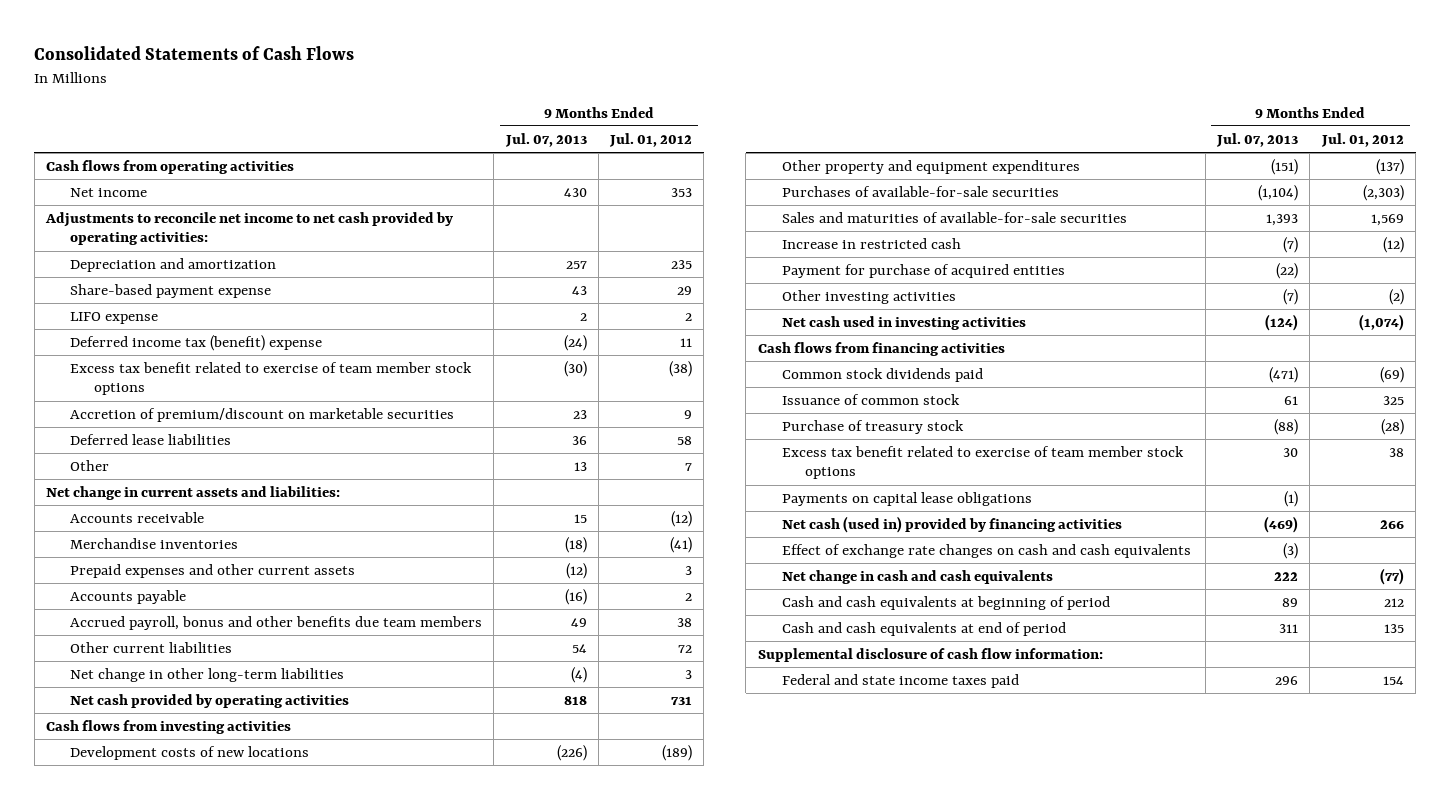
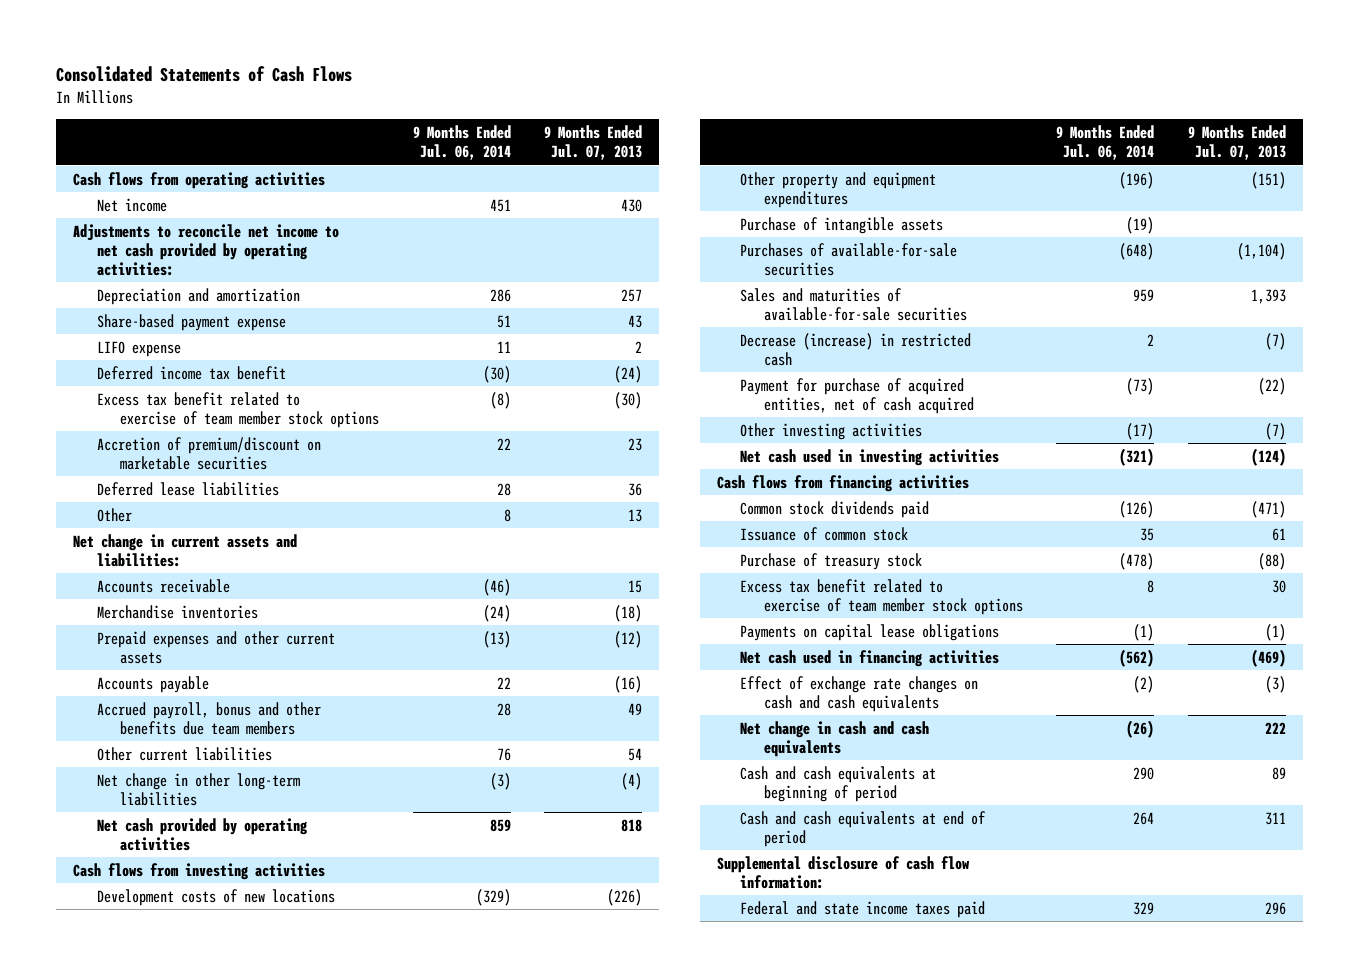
- | 9 Months Ended Jul. 07, 2013 | 9 Months Ended Jul. 01, 2012
+ | 9 Months Ended Jul. 06, 2014 | 9 Months Ended Jul. 07, 2013
- Deferred income tax (benefit) expense | (24) | 11
+ Deferred income tax benefit | (30) | (24)
+ Purchase of intangible assets | (19) |
- Increase in restricted cash | (7) | (12)
- Payment for purchase of acquired entities | (22) |
+ Decrease (increase) in restricted cash | 2 | (7)
+ Payment for purchase of acquired entities, net of cash acquired | (73) | (22)
- Net cash (used in) provided by financing activities | (469) | 266
+ Net cash used in financing activities | (562) | (469)

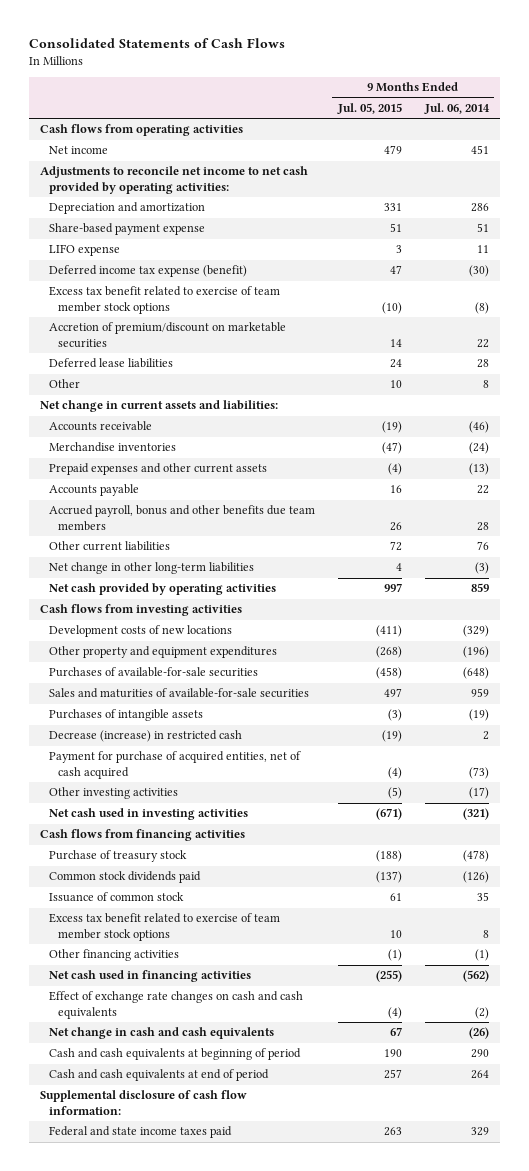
- | 9 Months Ended Jul. 06, 2014 | 9 Months Ended Jul. 07, 2013
+ | 9 Months Ended Jul. 05, 2015 | 9 Months Ended Jul. 06, 2014
- Deferred income tax benefit | (30) | (24)
+ Deferred income tax expense (benefit) | 47 | (30)
- Purchase of intangible assets | (19) |
+ Purchases of intangible assets | (3) | (19)
moved up: Purchase of treasury stock | (188) | (478)
- Payments on capital lease obligations | (1) | (1)
+ Other financing activities | (1) | (1)

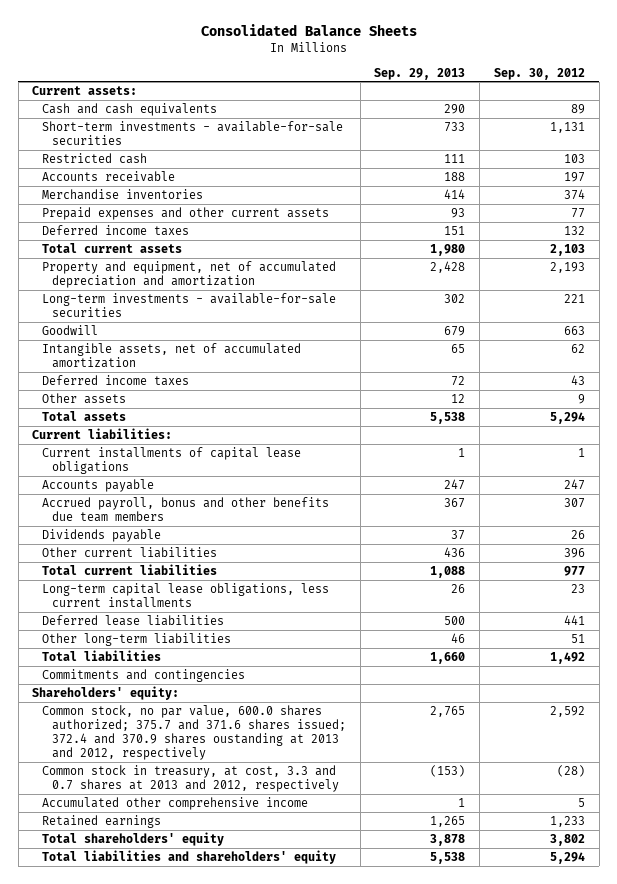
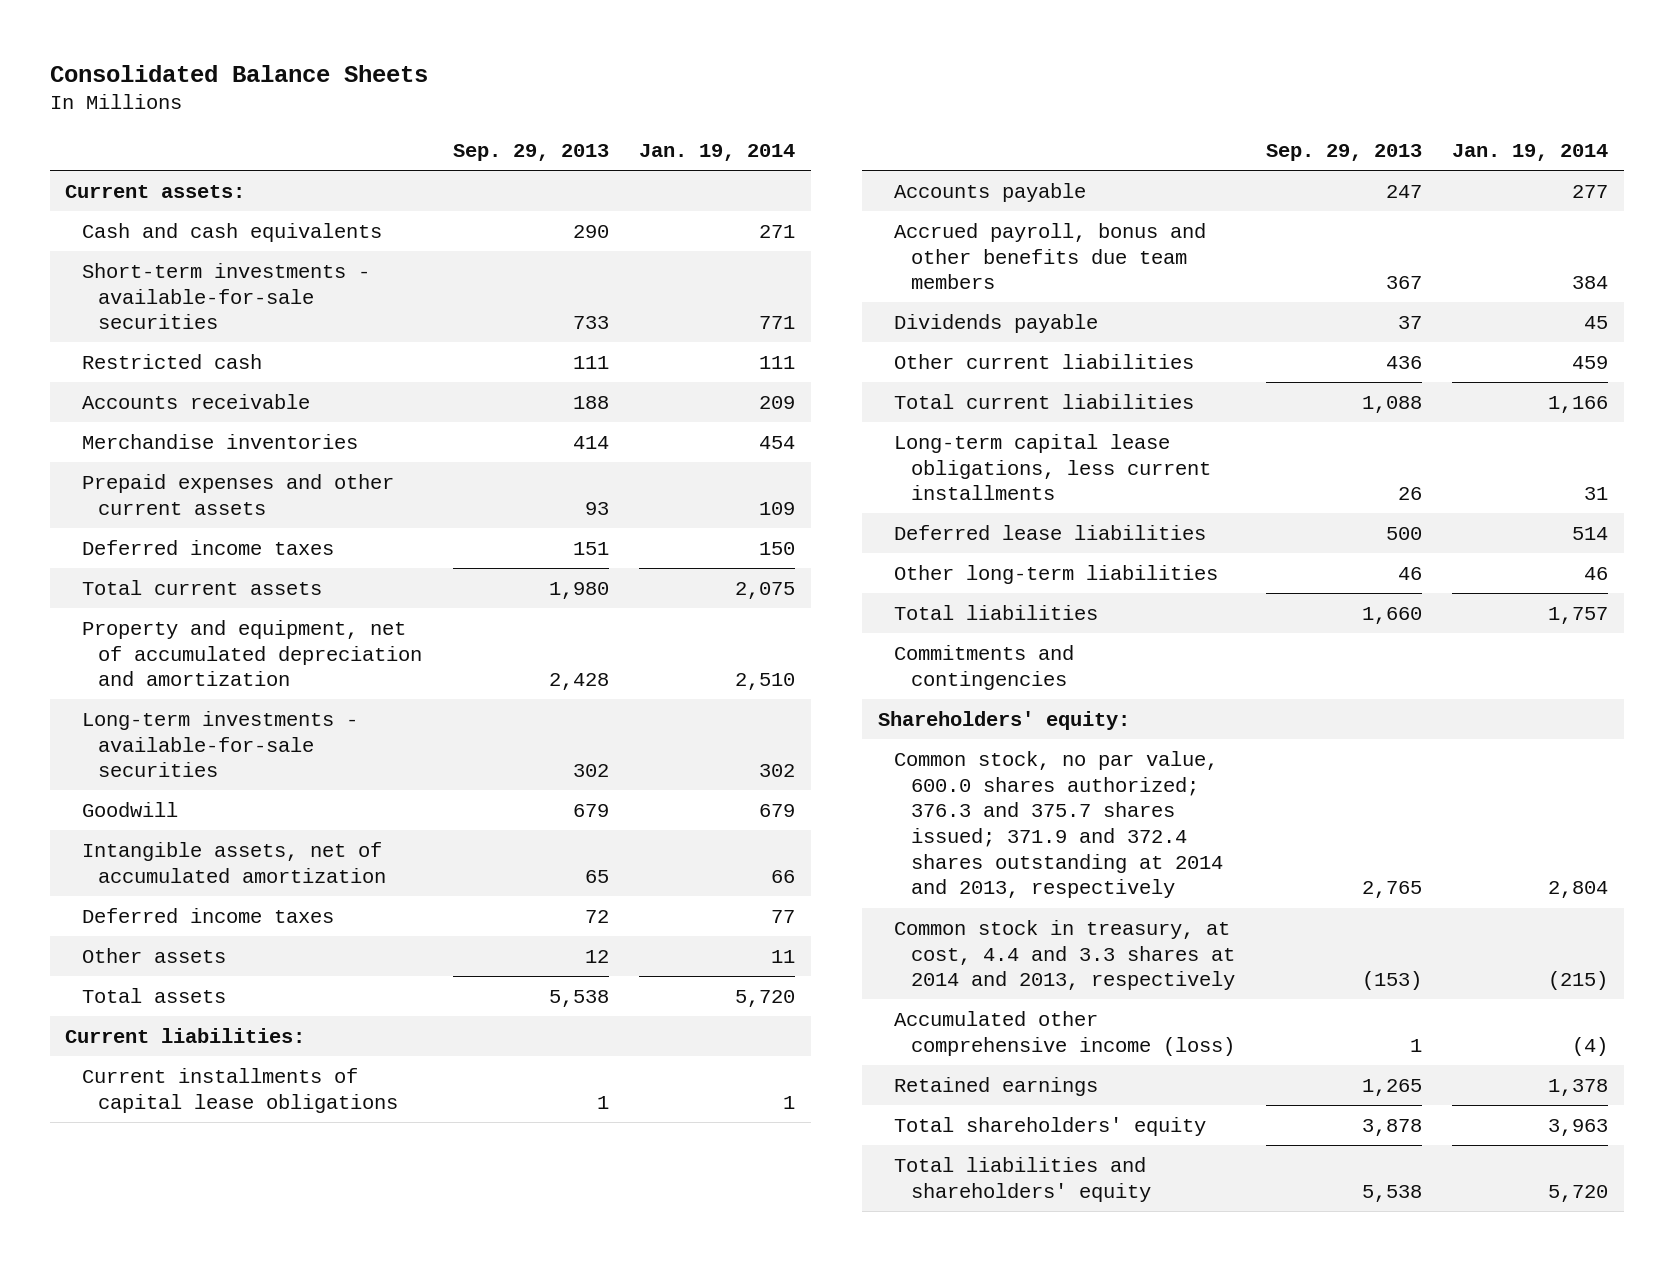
- | Sep. 29, 2013 | Sep. 30, 2012
+ | Sep. 29, 2013 | Jan. 19, 2014
- Common stock, no par value, 600.0 shares authorized; 375.7 and 371.6 shares issued; 372.4 and 370.9 shares oustanding at 2013 and 2012, respectively | 2,765 | 2,592
- Common stock in treasury, at cost, 3.3 and 0.7 shares at 2013 and 2012, respectively | (153) | (28)
- Accumulated other comprehensive income | 1 | 5
+ Common stock, no par value, 600.0 shares authorized; 376.3 and 375.7 shares issued; 371.9 and 372.4 shares outstanding at 2014 and 2013, respectively | 2,765 | 2,804
+ Common stock in treasury, at cost, 4.4 and 3.3 shares at 2014 and 2013, respectively | (153) | (215)
+ Accumulated other comprehensive income (loss) | 1 | (4)

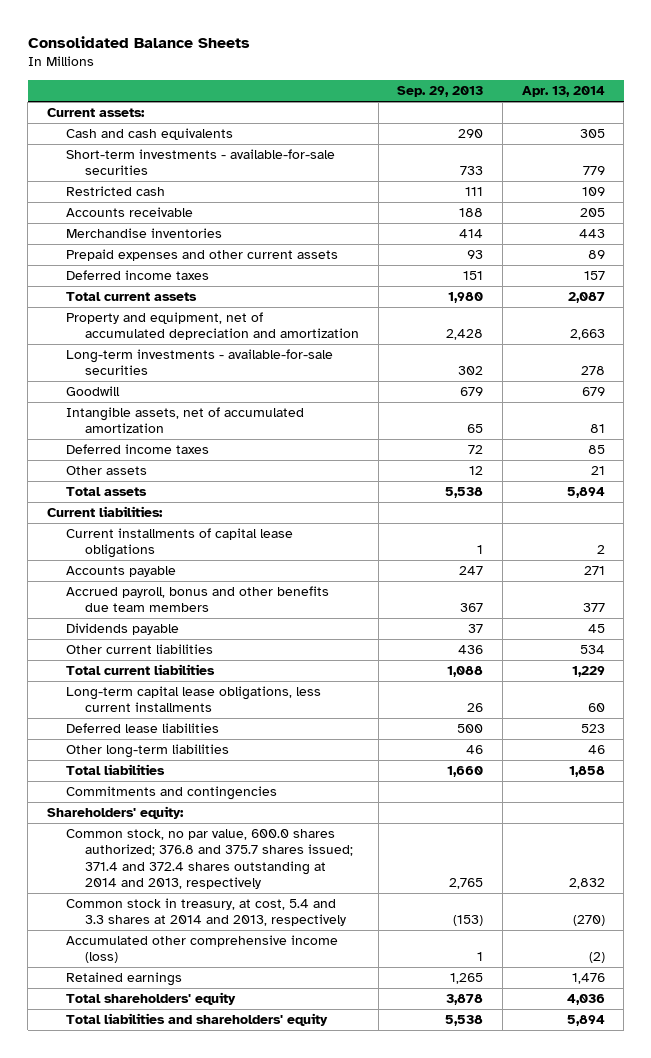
- | Sep. 29, 2013 | Jan. 19, 2014
+ | Sep. 29, 2013 | Apr. 13, 2014
- Common stock, no par value, 600.0 shares authorized; 376.3 and 375.7 shares issued; 371.9 and 372.4 shares outstanding at 2014 and 2013, respectively | 2,765 | 2,804
- Common stock in treasury, at cost, 4.4 and 3.3 shares at 2014 and 2013, respectively | (153) | (215)
+ Common stock, no par value, 600.0 shares authorized; 376.8 and 375.7 shares issued; 371.4 and 372.4 shares outstanding at 2014 and 2013, respectively | 2,765 | 2,832
+ Common stock in treasury, at cost, 5.4 and 3.3 shares at 2014 and 2013, respectively | (153) | (270)

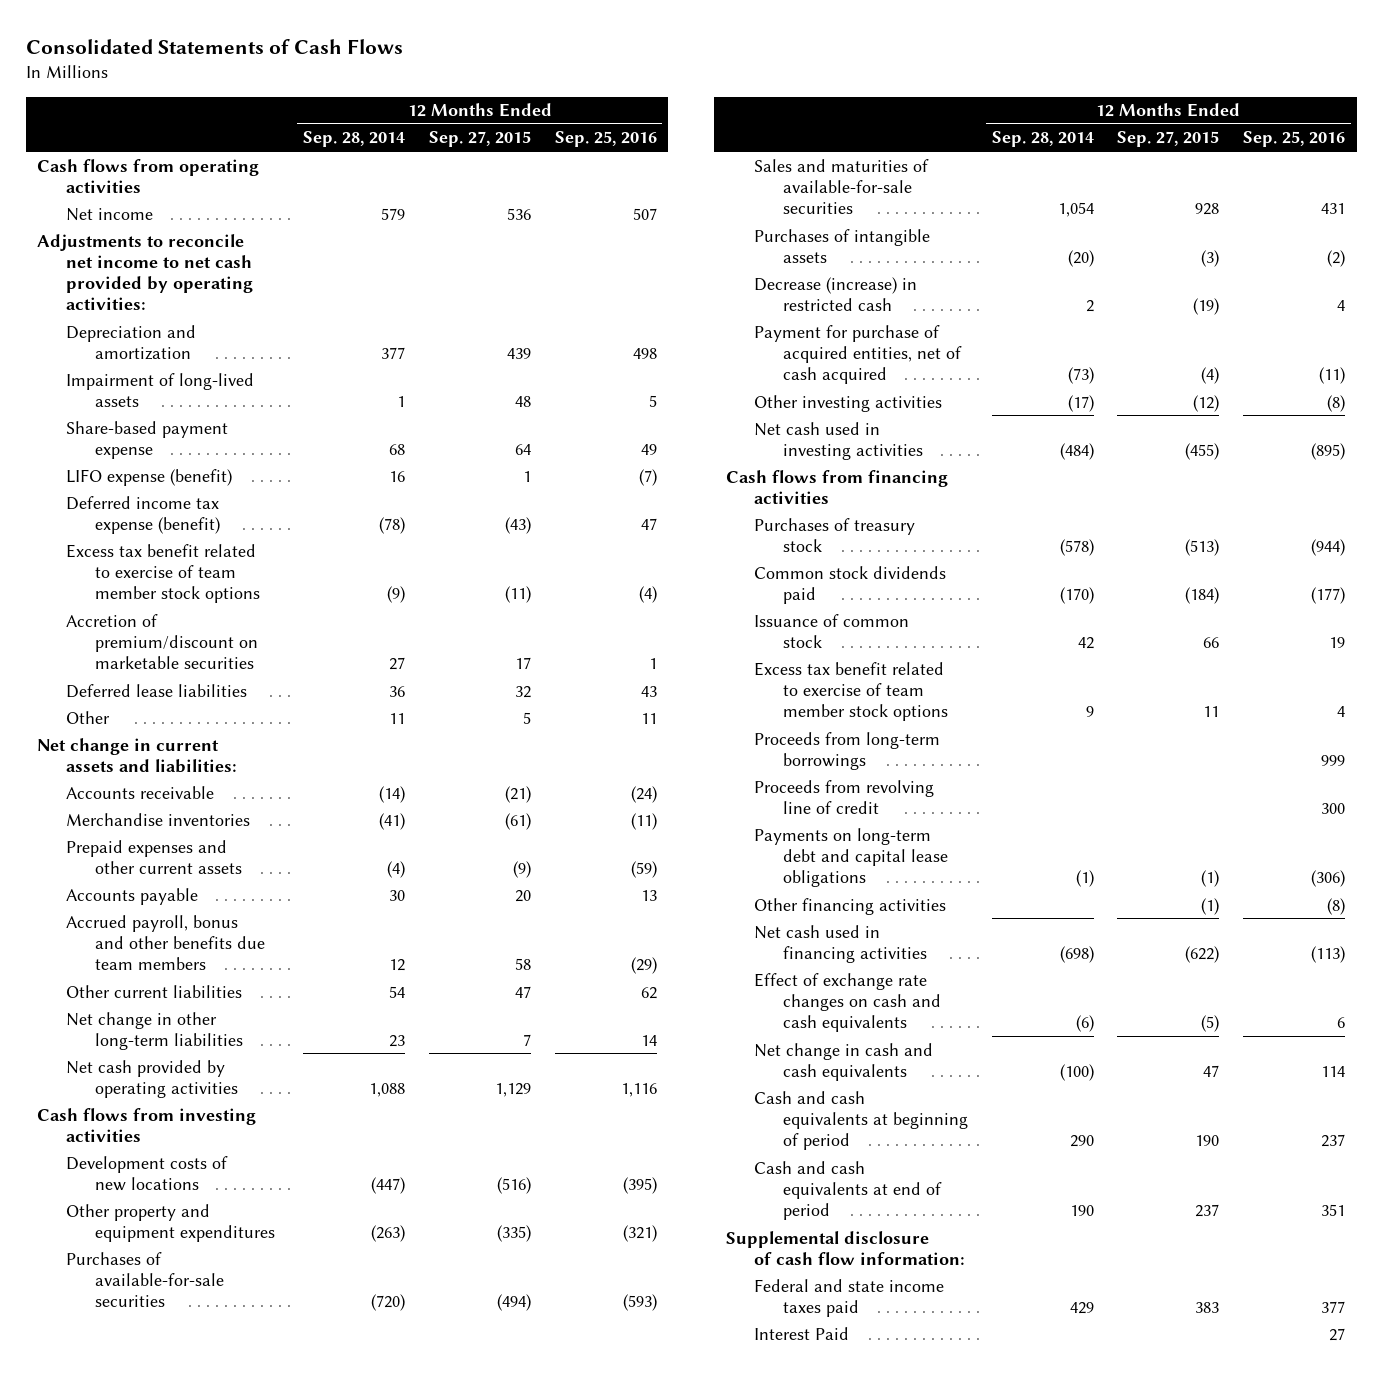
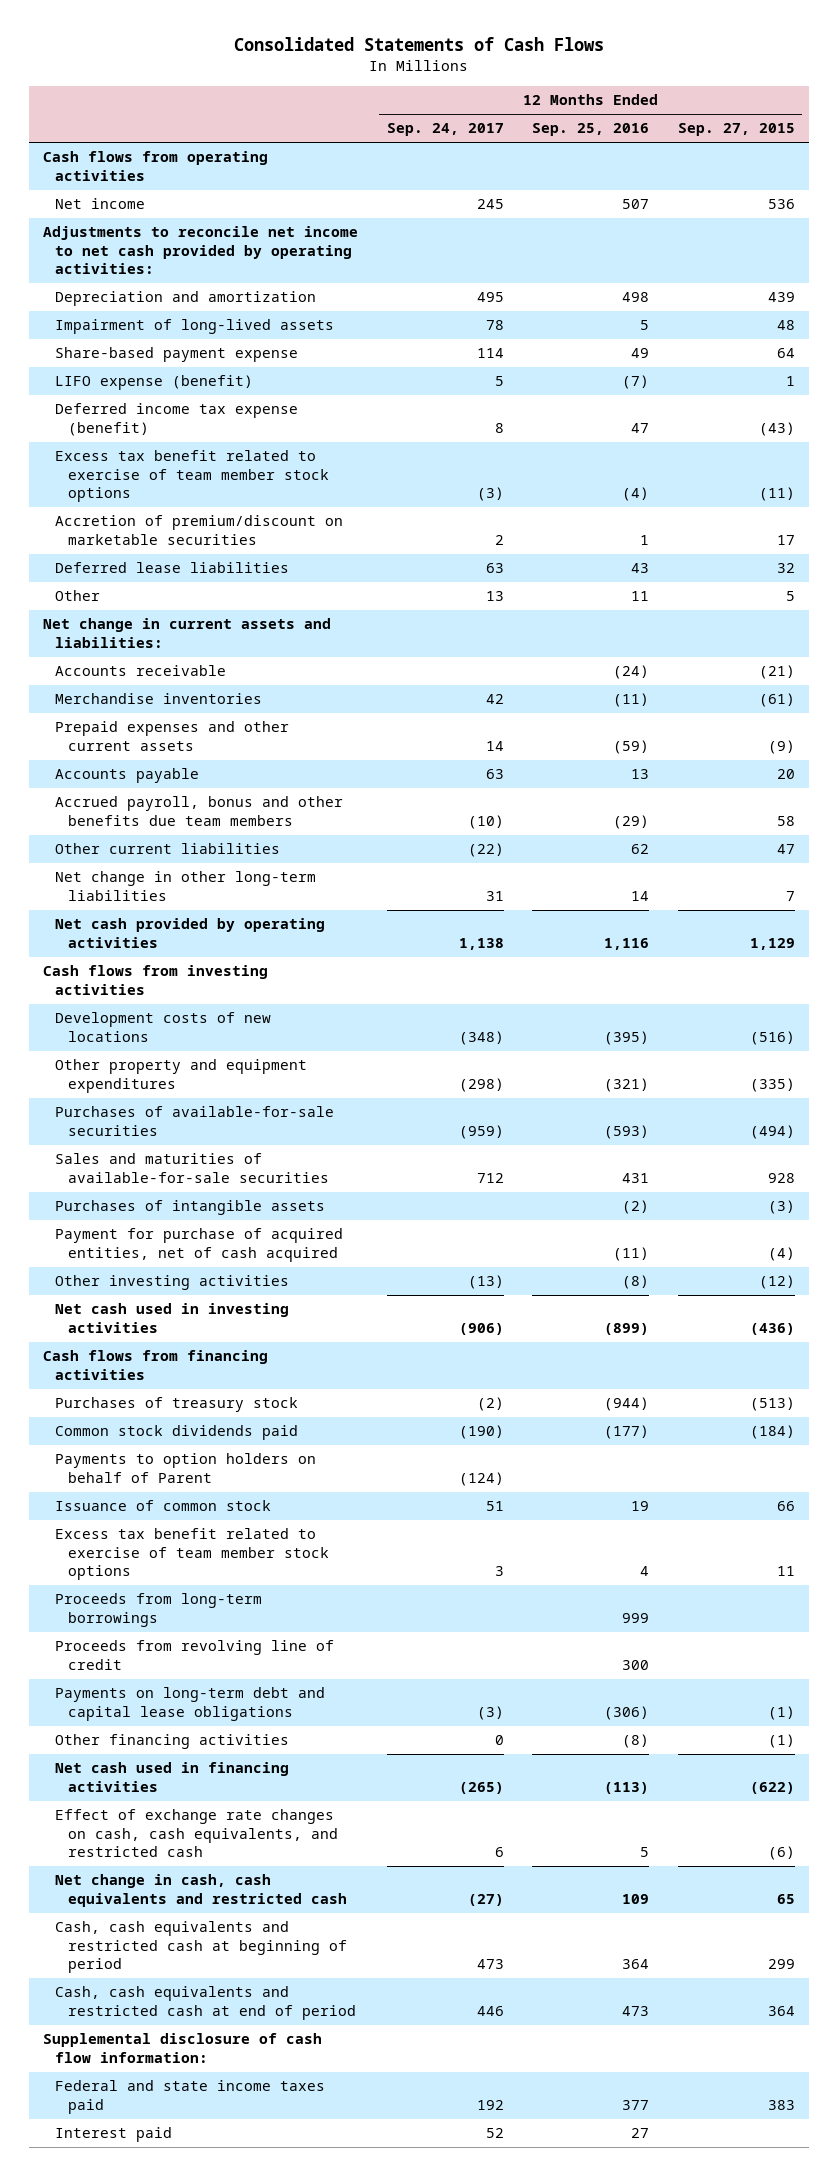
- | 12 Months Ended Sep. 28, 2014 | 12 Months Ended Sep. 27, 2015 | 12 Months Ended Sep. 25, 2016
+ | 12 Months Ended Sep. 24, 2017 | 12 Months Ended Sep. 25, 2016 | 12 Months Ended Sep. 27, 2015
- Decrease (increase) in restricted cash | 2 | (19) | 4
- Net cash used in investing activities | (484) | (455) | (895)
+ Net cash used in investing activities | (906) | (899) | (436)
+ Payments to option holders on behalf of Parent | (124) | |
- Effect of exchange rate changes on cash and cash equivalents | (6) | (5) | 6
- Net change in cash and cash equivalents | (100) | 47 | 114
- Cash and cash equivalents at beginning of period | 290 | 190 | 237
- Cash and cash equivalents at end of period | 190 | 237 | 351
+ Effect of exchange rate changes on cash, cash equivalents, and restricted cash | 6 | 5 | (6)
+ Net change in cash, cash equivalents and restricted cash | (27) | 109 | 65
+ Cash, cash equivalents and restricted cash at beginning of period | 473 | 364 | 299
+ Cash, cash equivalents and restricted cash at end of period | 446 | 473 | 364
- Interest Paid | | | 27
+ Interest paid | 52 | 27 |

